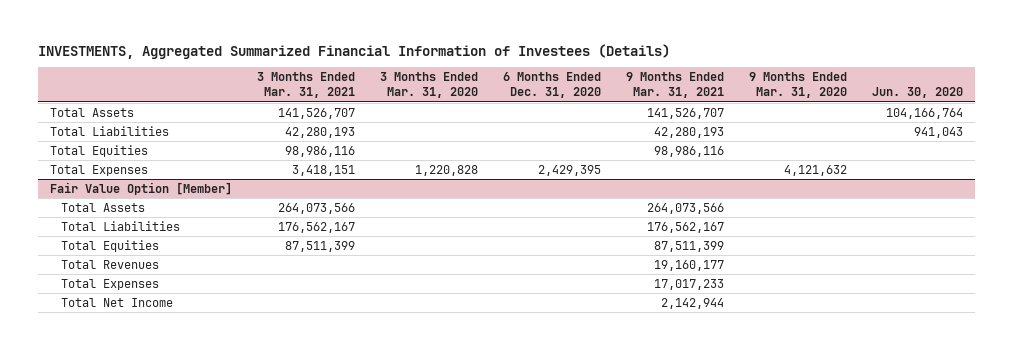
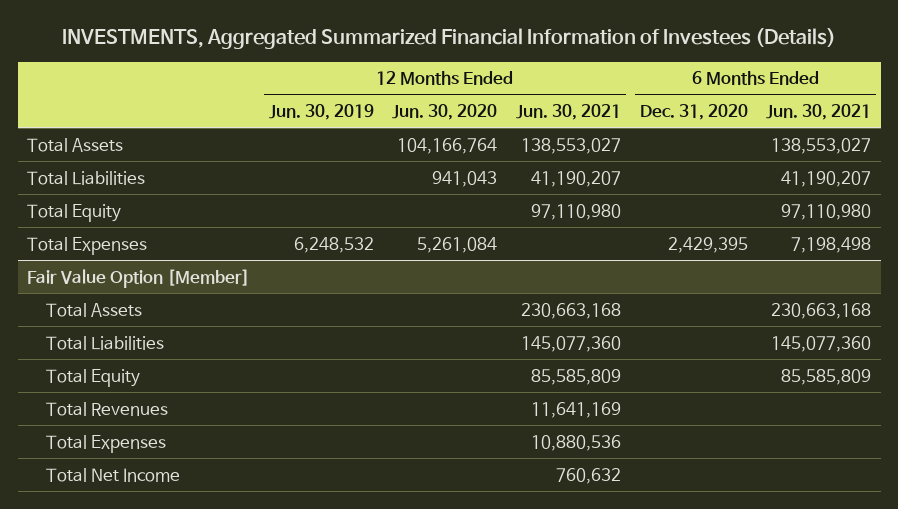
- | 3 Months Ended Mar. 31, 2021 | 3 Months Ended Mar. 31, 2020 | 6 Months Ended Dec. 31, 2020 | 9 Months Ended Mar. 31, 2021 | 9 Months Ended Mar. 31, 2020 | Jun. 30, 2020
+ | 12 Months Ended Jun. 30, 2019 | 12 Months Ended Jun. 30, 2020 | 12 Months Ended Jun. 30, 2021 | 6 Months Ended Dec. 31, 2020 | 6 Months Ended Jun. 30, 2021
- Total Equities | 98,986,116 | | | 98,986,116 | |
+ Total Equity | | | 97,110,980 | | 97,110,980
@ Fair Value Option [Member]
- Total Equities | 87,511,399 | | | 87,511,399 | |
+ Total Equity | | | 85,585,809 | | 85,585,809

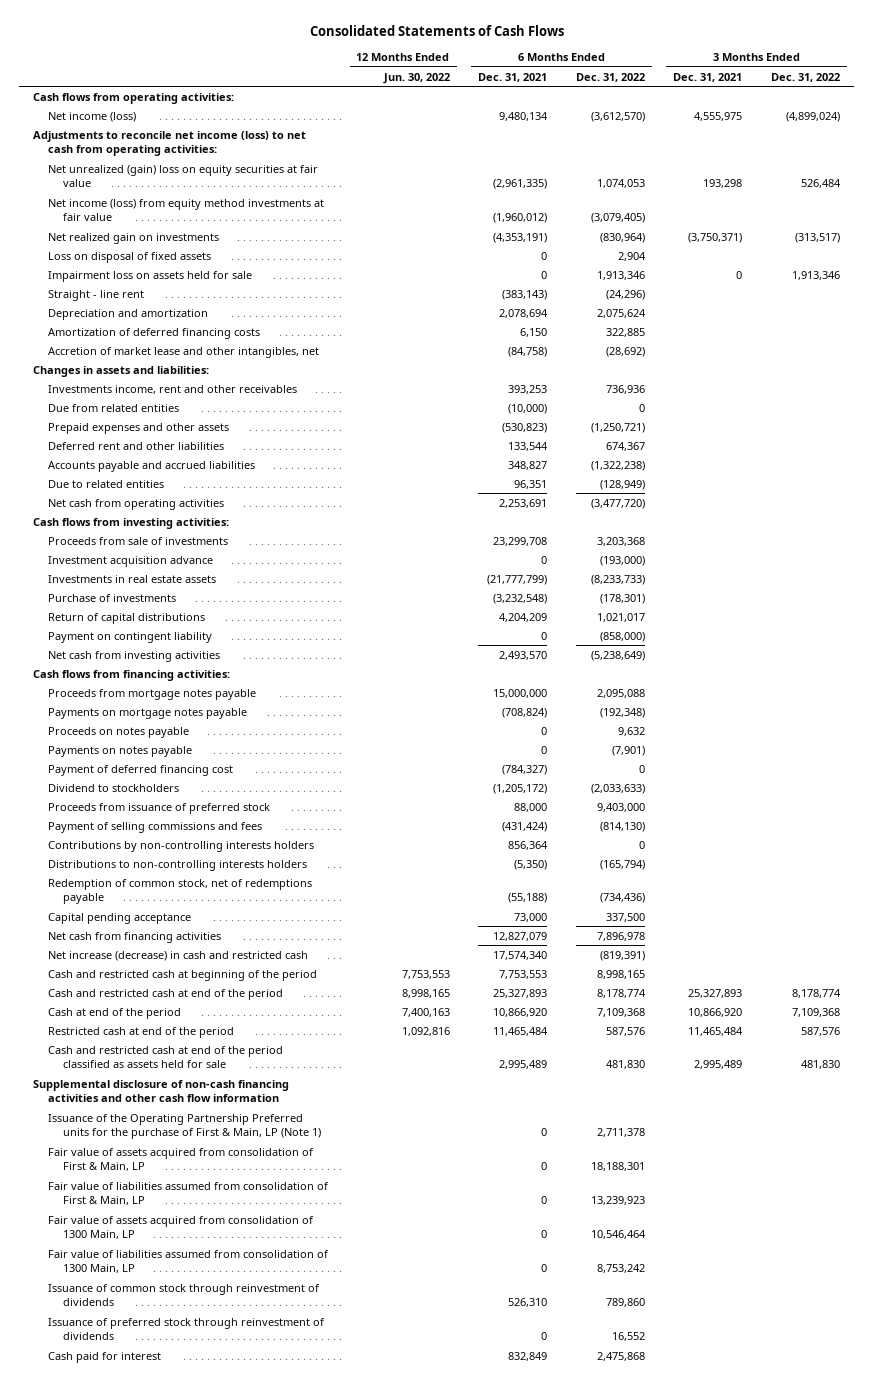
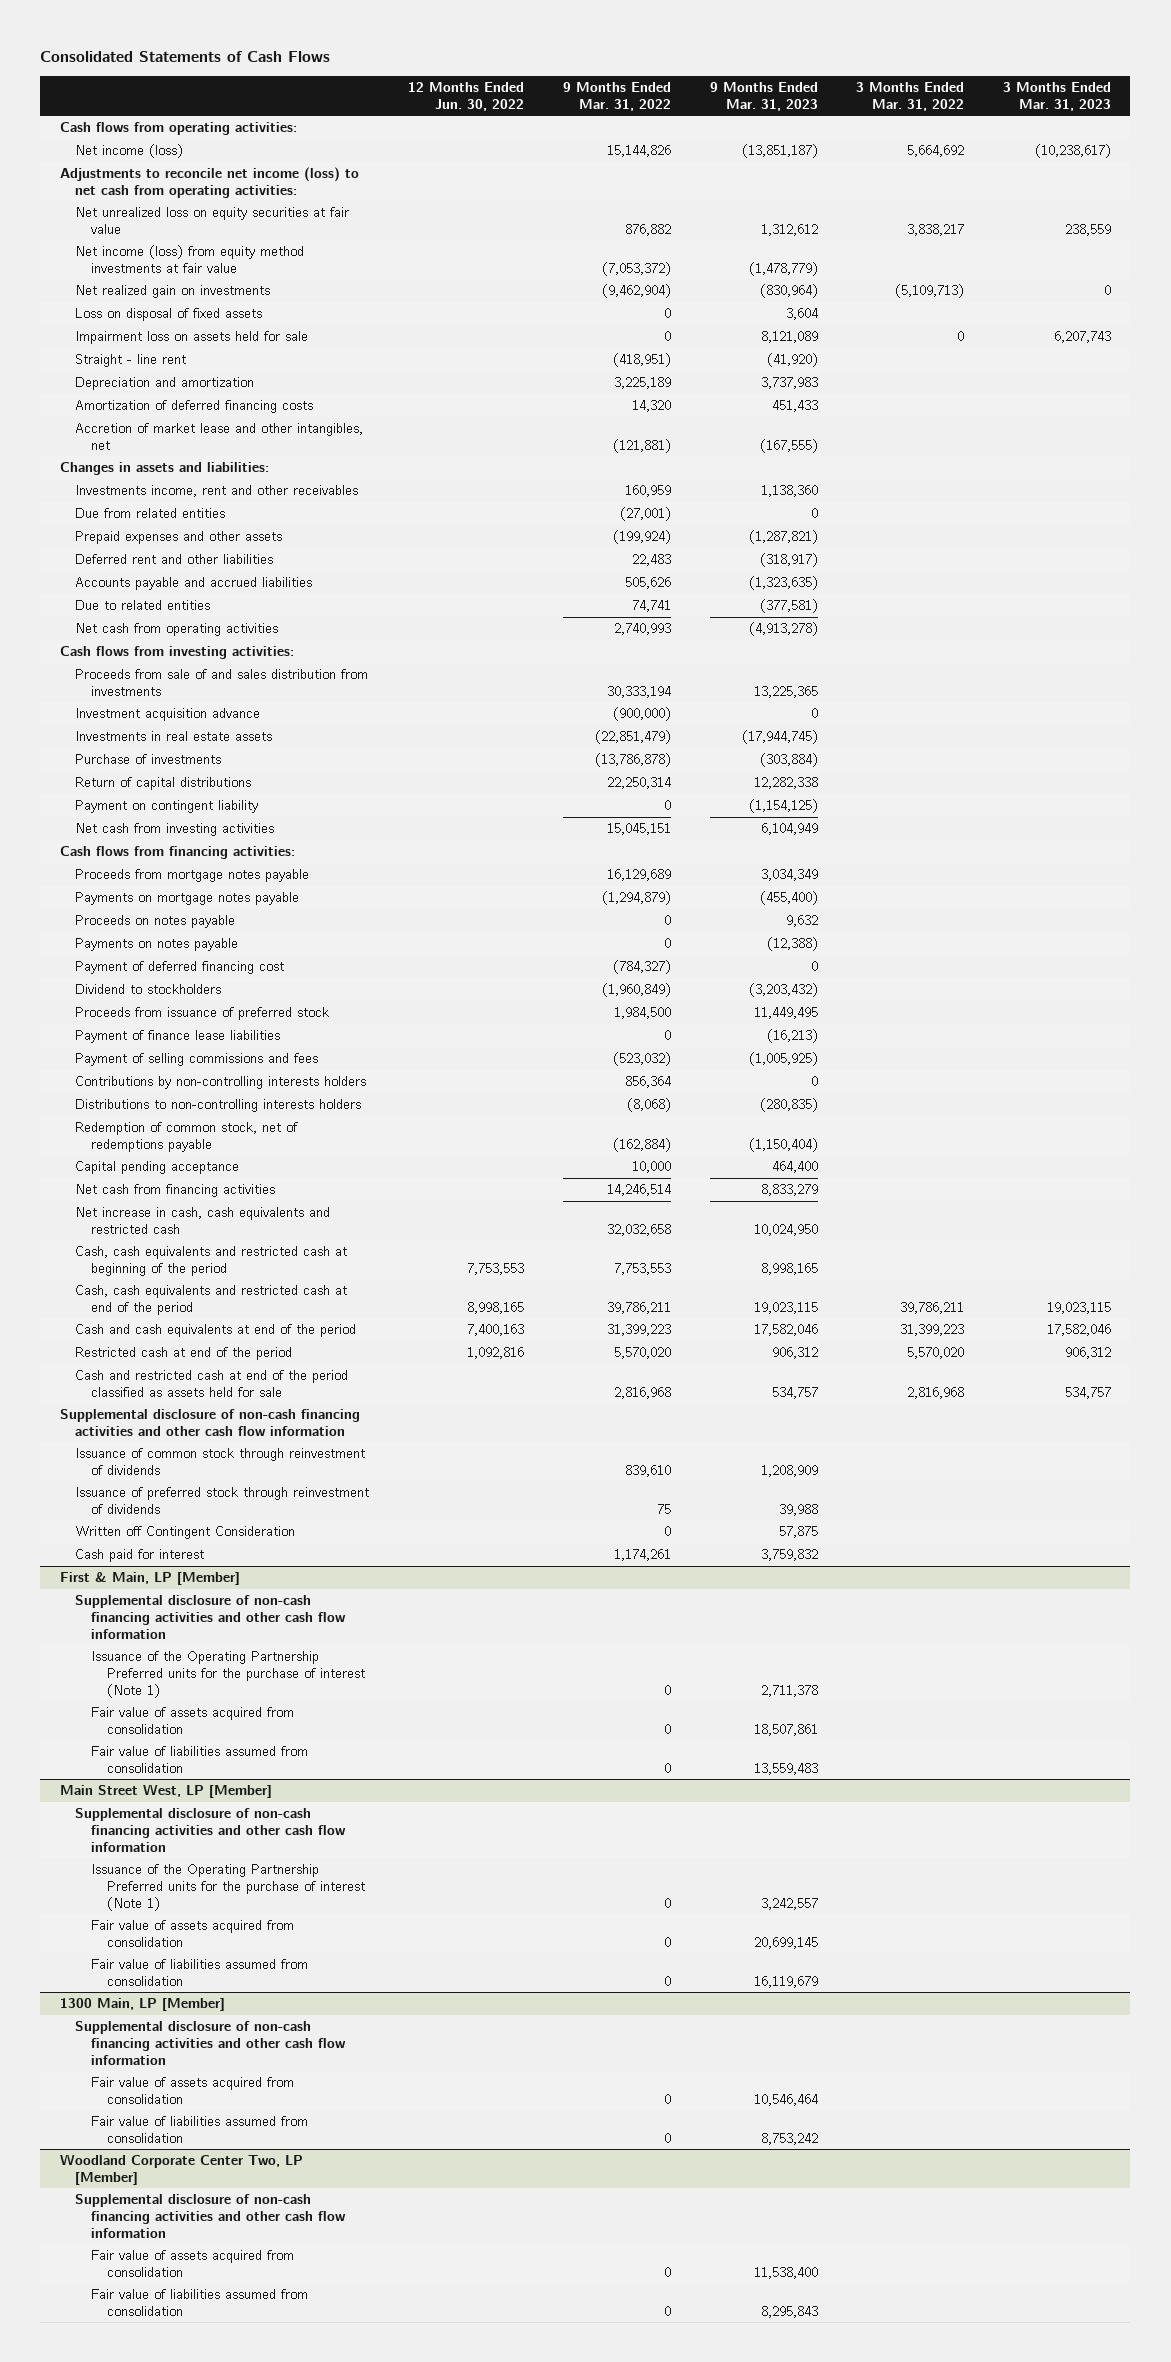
- | 12 Months Ended Jun. 30, 2022 | 6 Months Ended Dec. 31, 2021 | 6 Months Ended Dec. 31, 2022 | 3 Months Ended Dec. 31, 2021 | 3 Months Ended Dec. 31, 2022
+ | 12 Months Ended Jun. 30, 2022 | 9 Months Ended Mar. 31, 2022 | 9 Months Ended Mar. 31, 2023 | 3 Months Ended Mar. 31, 2022 | 3 Months Ended Mar. 31, 2023
- Net unrealized (gain) loss on equity securities at fair value | | (2,961,335) | 1,074,053 | 193,298 | 526,484
+ Net unrealized loss on equity securities at fair value | | 876,882 | 1,312,612 | 3,838,217 | 238,559
- Proceeds from sale of investments | | 23,299,708 | 3,203,368 | |
+ Proceeds from sale of and sales distribution from investments | | 30,333,194 | 13,225,365 | |
+ Payment of finance lease liabilities | | 0 | (16,213) | |
- Net increase (decrease) in cash and restricted cash | | 17,574,340 | (819,391) | |
- Cash and restricted cash at beginning of the period | 7,753,553 | 7,753,553 | 8,998,165 | |
- Cash and restricted cash at end of the period | 8,998,165 | 25,327,893 | 8,178,774 | 25,327,893 | 8,178,774
- Cash at end of the period | 7,400,163 | 10,866,920 | 7,109,368 | 10,866,920 | 7,109,368
+ Net increase in cash, cash equivalents and restricted cash | | 32,032,658 | 10,024,950 | |
+ Cash, cash equivalents and restricted cash at beginning of the period | 7,753,553 | 7,753,553 | 8,998,165 | |
+ Cash, cash equivalents and restricted cash at end of the period | 8,998,165 | 39,786,211 | 19,023,115 | 39,786,211 | 19,023,115
+ Cash and cash equivalents at end of the period | 7,400,163 | 31,399,223 | 17,582,046 | 31,399,223 | 17,582,046
- Issuance of the Operating Partnership Preferred units for the purchase of First & Main, LP (Note 1) | | 0 | 2,711,378 | |
- Fair value of assets acquired from consolidation of First & Main, LP | | 0 | 18,188,301 | |
- Fair value of liabilities assumed from consolidation of First & Main, LP | | 0 | 13,239,923 | |
- Fair value of assets acquired from consolidation of 1300 Main, LP | | 0 | 10,546,464 | |
- Fair value of liabilities assumed from consolidation of 1300 Main, LP | | 0 | 8,753,242 | |
+ Written off Contingent Consideration | | 0 | 57,875 | |
+ First & Main, LP [Member]
+ Supplemental disclosure of non-cash financing activities and other cash flow information
+ Issuance of the Operating Partnership Preferred units for the purchase of interest (Note 1) | | 0 | 2,711,378 | |
+ Fair value of assets acquired from consolidation | | 0 | 18,507,861 | |
+ Fair value of liabilities assumed from consolidation | | 0 | 13,559,483 | |
+ Main Street West, LP [Member]
+ Supplemental disclosure of non-cash financing activities and other cash flow information
+ Issuance of the Operating Partnership Preferred units for the purchase of interest (Note 1) | | 0 | 3,242,557 | |
+ Fair value of assets acquired from consolidation | | 0 | 20,699,145 | |
+ Fair value of liabilities assumed from consolidation | | 0 | 16,119,679 | |
+ 1300 Main, LP [Member]
+ Supplemental disclosure of non-cash financing activities and other cash flow information
+ Fair value of assets acquired from consolidation | | 0 | 10,546,464 | |
+ Fair value of liabilities assumed from consolidation | | 0 | 8,753,242 | |
+ Woodland Corporate Center Two, LP [Member]
+ Supplemental disclosure of non-cash financing activities and other cash flow information
+ Fair value of assets acquired from consolidation | | 0 | 11,538,400 | |
+ Fair value of liabilities assumed from consolidation | | 0 | 8,295,843 | |

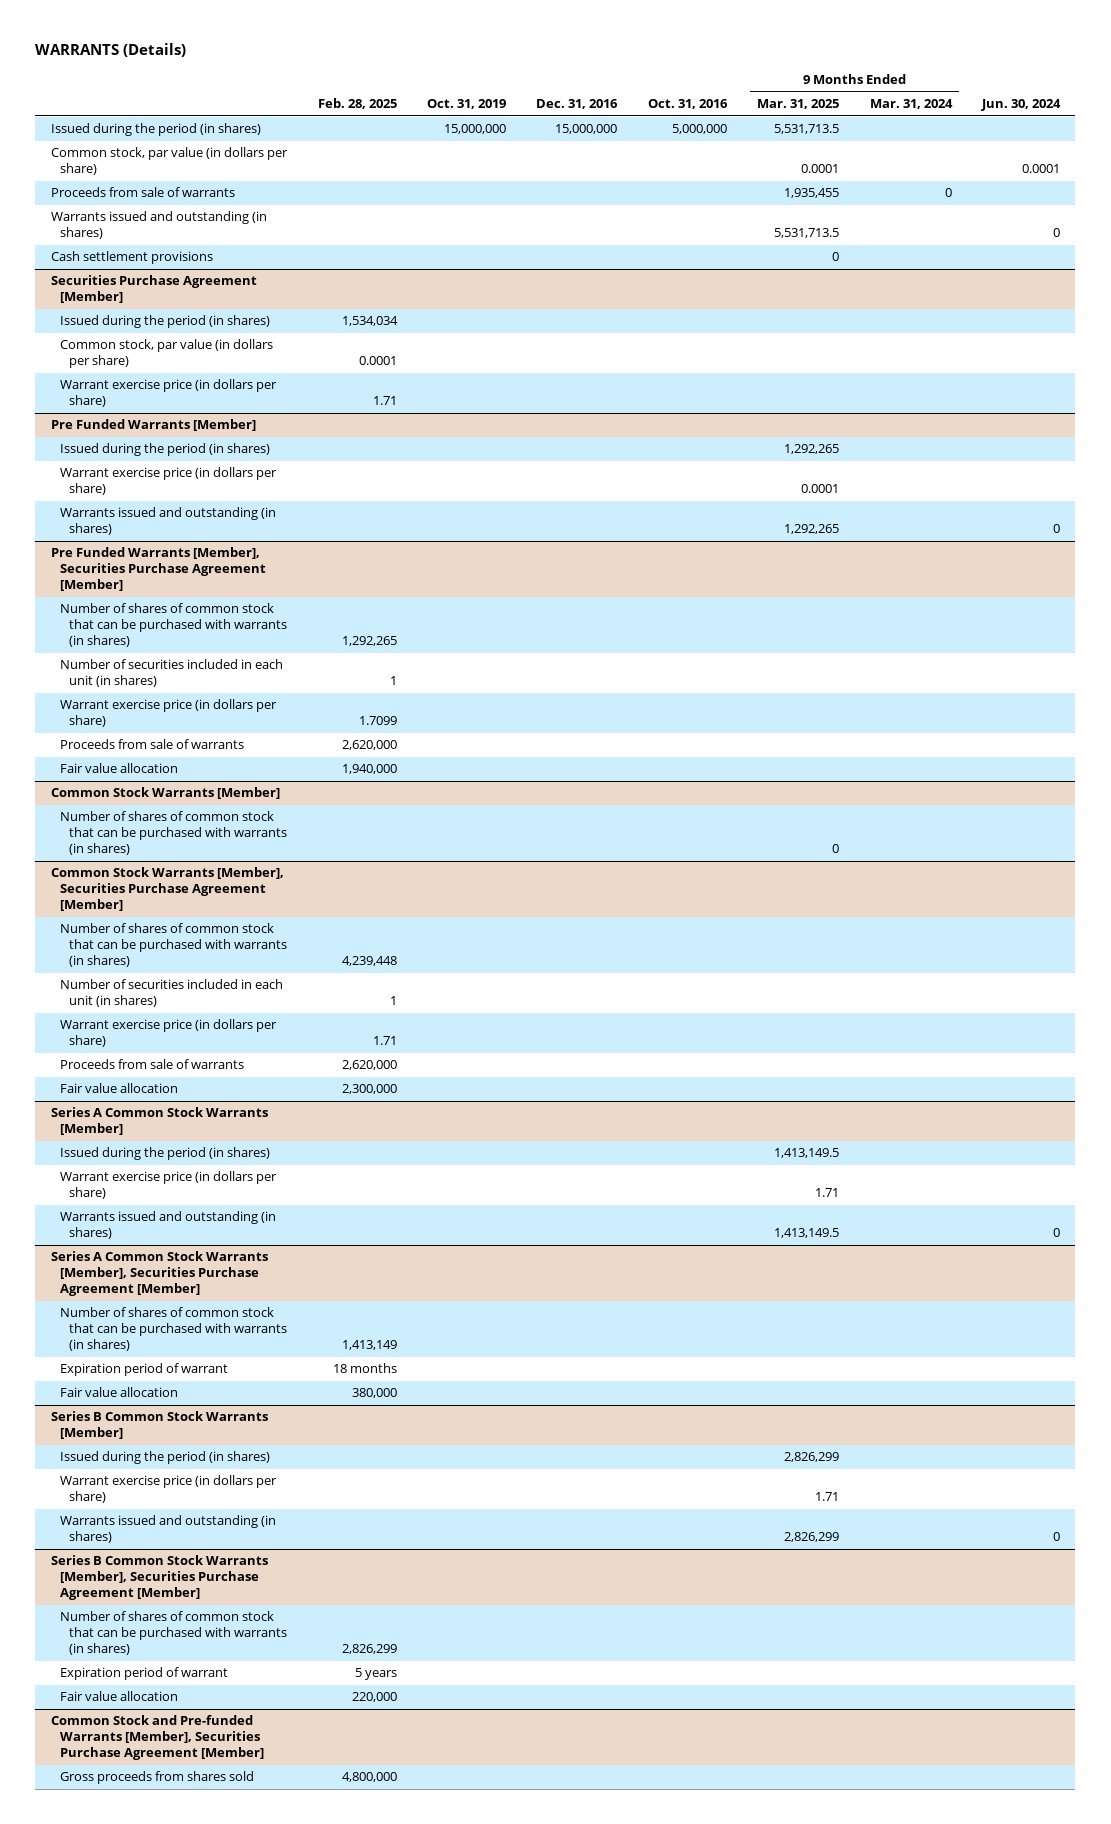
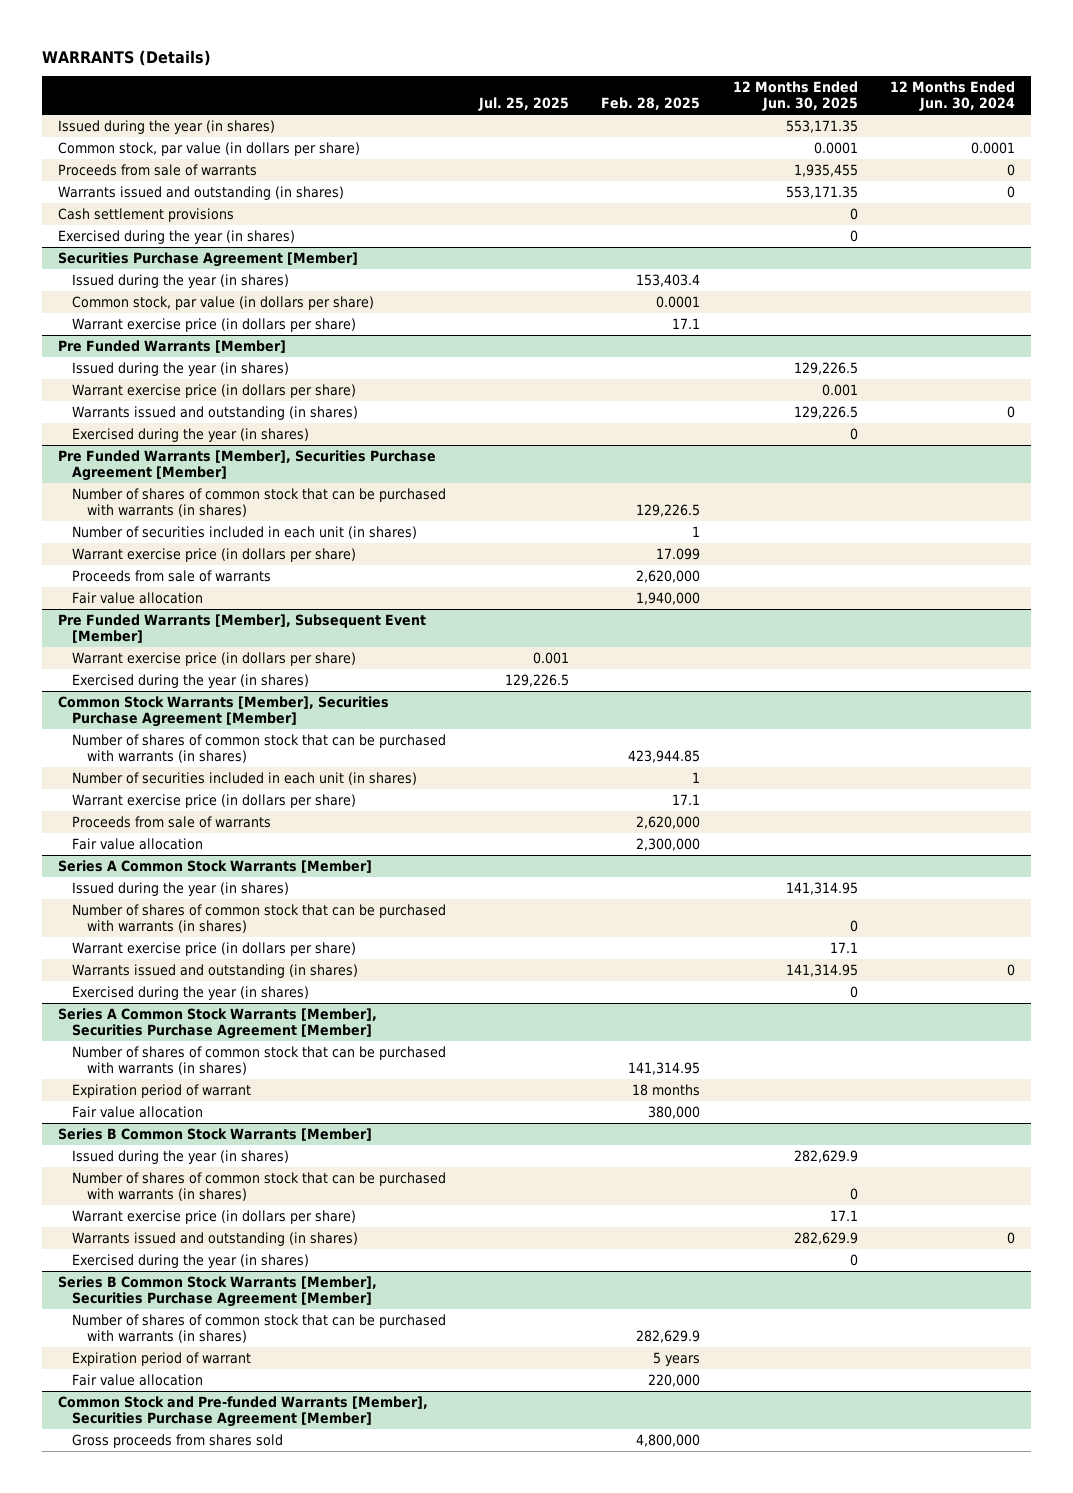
- | Feb. 28, 2025 | Oct. 31, 2019 | Dec. 31, 2016 | Oct. 31, 2016 | 9 Months Ended Mar. 31, 2025 | 9 Months Ended Mar. 31, 2024 | Jun. 30, 2024
+ | Jul. 25, 2025 | Feb. 28, 2025 | 12 Months Ended Jun. 30, 2025 | 12 Months Ended Jun. 30, 2024
- Issued during the period (in shares) | | 15,000,000 | 15,000,000 | 5,000,000 | 5,531,713.5 | |
+ Issued during the year (in shares) | | | 553,171.35 |
+ Exercised during the year (in shares) | | | 0 |
@ Securities Purchase Agreement [Member]
- Issued during the period (in shares) | 1,534,034 | | | | | |
+ Issued during the year (in shares) | | 153,403.4 | |
- Warrant exercise price (in dollars per share) | 1.71 | | | | | |
+ Warrant exercise price (in dollars per share) | | 17.1 | |
@ Pre Funded Warrants [Member]
- Issued during the period (in shares) | | | | | 1,292,265 | |
+ Issued during the year (in shares) | | | 129,226.5 |
+ Exercised during the year (in shares) | | | 0 |
@ Pre Funded Warrants [Member], Securities Purchase Agreement [Member]
- Number of shares of common stock that can be purchased with warrants (in shares) | 1,292,265 | | | | | |
+ Number of shares of common stock that can be purchased with warrants (in shares) | | 129,226.5 | |
- Warrant exercise price (in dollars per share) | 1.7099 | | | | | |
+ Warrant exercise price (in dollars per share) | | 17.099 | |
- Common Stock Warrants [Member]
- Number of shares of common stock that can be purchased with warrants (in shares) | | | | | 0 | |
+ Pre Funded Warrants [Member], Subsequent Event [Member]
+ Warrant exercise price (in dollars per share) | 0.001 | | |
+ Exercised during the year (in shares) | 129,226.5 | | |
@ Common Stock Warrants [Member], Securities Purchase Agreement [Member]
- Number of shares of common stock that can be purchased with warrants (in shares) | 4,239,448 | | | | | |
+ Number of shares of common stock that can be purchased with warrants (in shares) | | 423,944.85 | |
- Warrant exercise price (in dollars per share) | 1.71 | | | | | |
+ Warrant exercise price (in dollars per share) | | 17.1 | |
@ Series A Common Stock Warrants [Member]
- Issued during the period (in shares) | | | | | 1,413,149.5 | |
+ Issued during the year (in shares) | | | 141,314.95 |
+ Number of shares of common stock that can be purchased with warrants (in shares) | | | 0 |
+ Exercised during the year (in shares) | | | 0 |
@ Series A Common Stock Warrants [Member], Securities Purchase Agreement [Member]
- Number of shares of common stock that can be purchased with warrants (in shares) | 1,413,149 | | | | | |
+ Number of shares of common stock that can be purchased with warrants (in shares) | | 141,314.95 | |
@ Series B Common Stock Warrants [Member]
- Issued during the period (in shares) | | | | | 2,826,299 | |
+ Issued during the year (in shares) | | | 282,629.9 |
+ Number of shares of common stock that can be purchased with warrants (in shares) | | | 0 |
+ Exercised during the year (in shares) | | | 0 |
@ Series B Common Stock Warrants [Member], Securities Purchase Agreement [Member]
- Number of shares of common stock that can be purchased with warrants (in shares) | 2,826,299 | | | | | |
+ Number of shares of common stock that can be purchased with warrants (in shares) | | 282,629.9 | |

